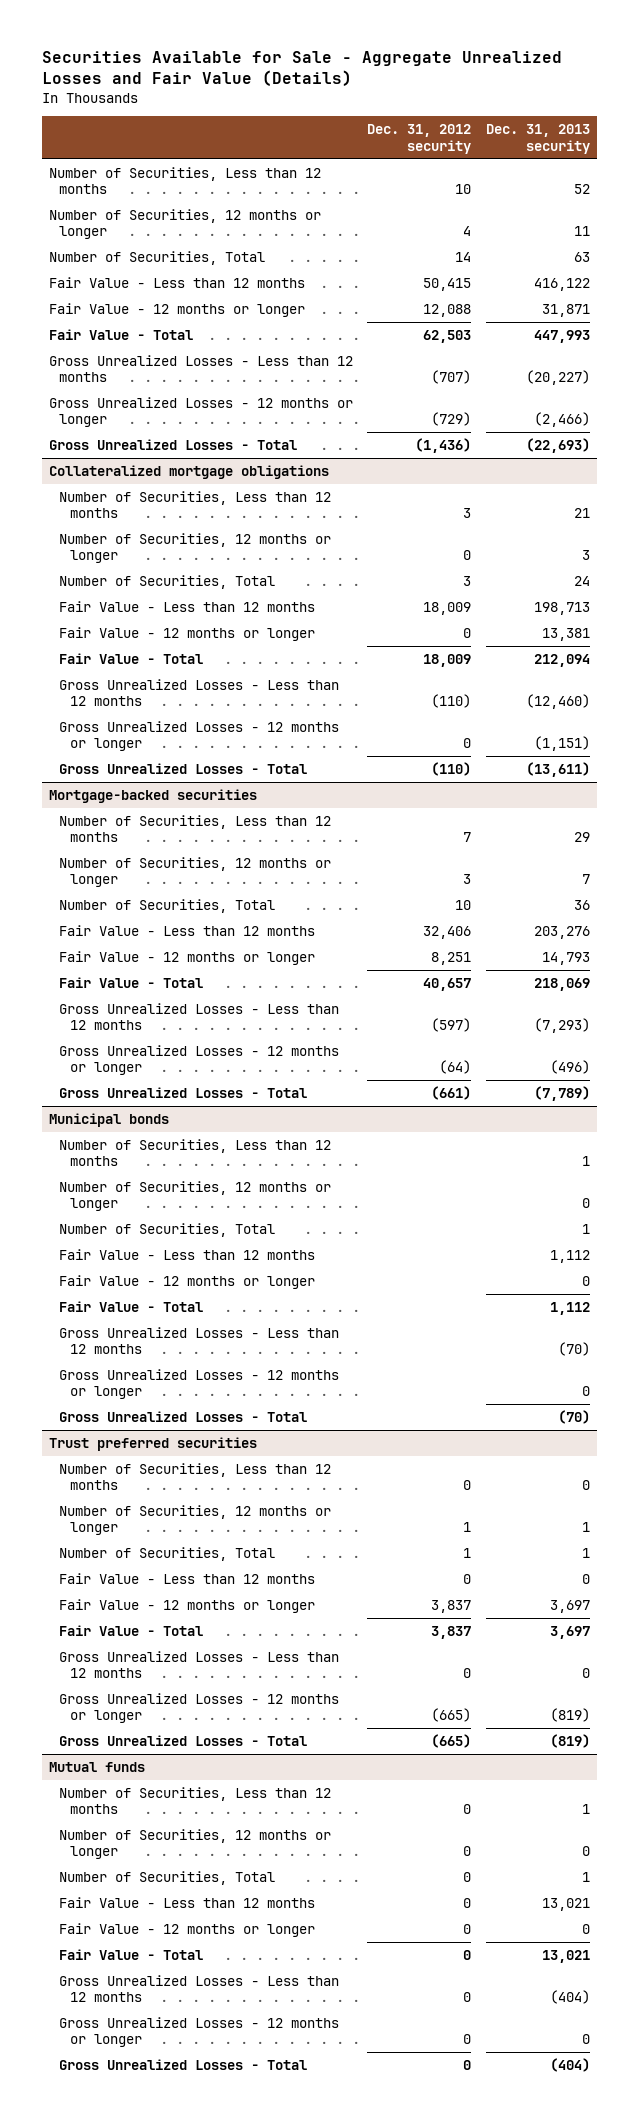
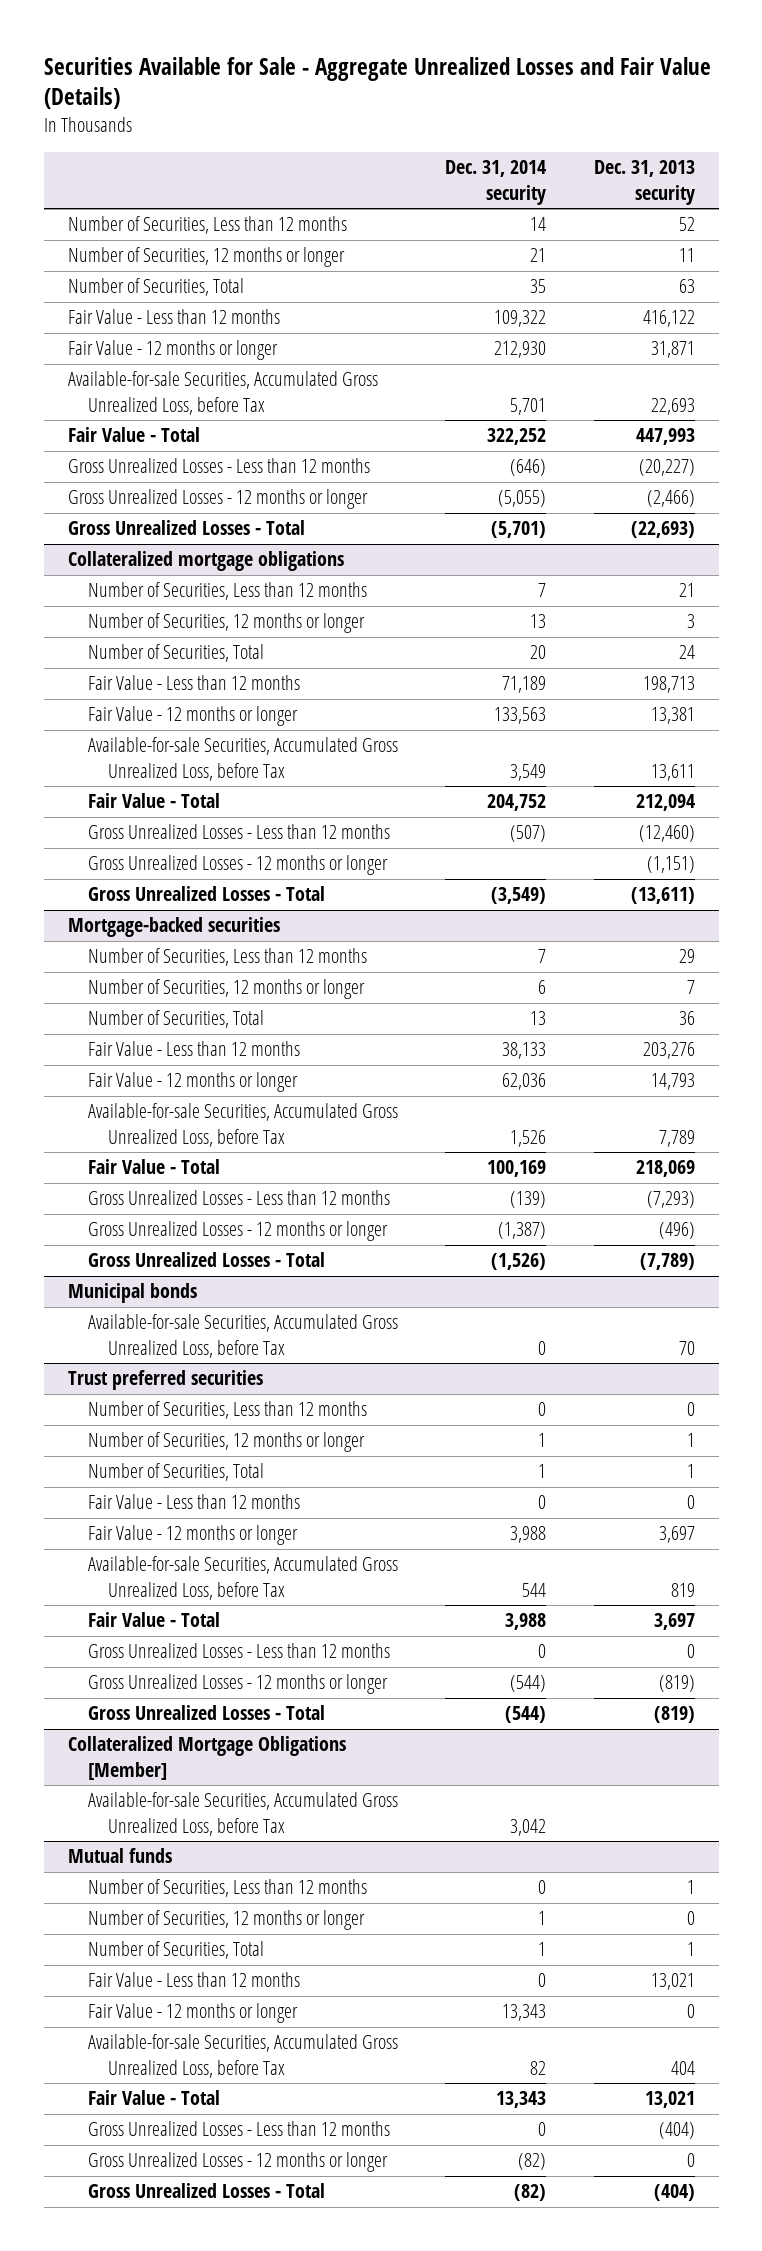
- | Dec. 31, 2012 security | Dec. 31, 2013 security
+ | Dec. 31, 2014 security | Dec. 31, 2013 security
+ Available-for-sale Securities, Accumulated Gross Unrealized Loss, before Tax | 5,701 | 22,693
@ Collateralized mortgage obligations
+ Available-for-sale Securities, Accumulated Gross Unrealized Loss, before Tax | 3,549 | 13,611
@ Mortgage-backed securities
+ Available-for-sale Securities, Accumulated Gross Unrealized Loss, before Tax | 1,526 | 7,789
@ Municipal bonds
- Number of Securities, Less than 12 months | | 1
- Number of Securities, 12 months or longer | | 0
- Number of Securities, Total | | 1
- Fair Value - Less than 12 months | | 1,112
- Fair Value - 12 months or longer | | 0
- Fair Value - Total | | 1,112
- Gross Unrealized Losses - Less than 12 months | | (70)
- Gross Unrealized Losses - 12 months or longer | | 0
- Gross Unrealized Losses - Total | | (70)
+ Available-for-sale Securities, Accumulated Gross Unrealized Loss, before Tax | 0 | 70
@ Trust preferred securities
+ Available-for-sale Securities, Accumulated Gross Unrealized Loss, before Tax | 544 | 819
+ Collateralized Mortgage Obligations [Member]
+ Available-for-sale Securities, Accumulated Gross Unrealized Loss, before Tax | 3,042 |
@ Mutual funds
+ Available-for-sale Securities, Accumulated Gross Unrealized Loss, before Tax | 82 | 404

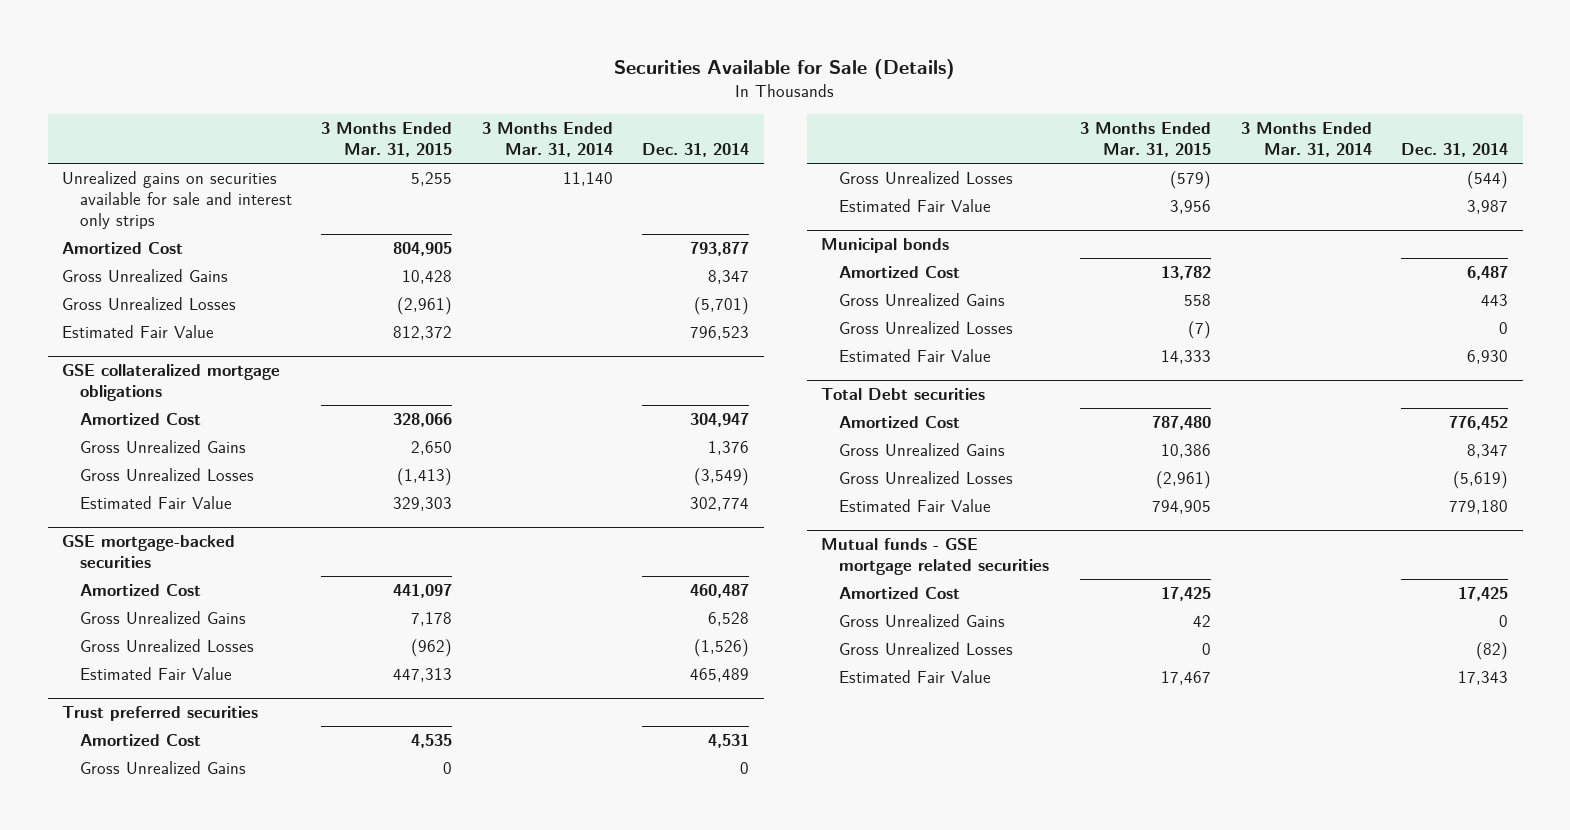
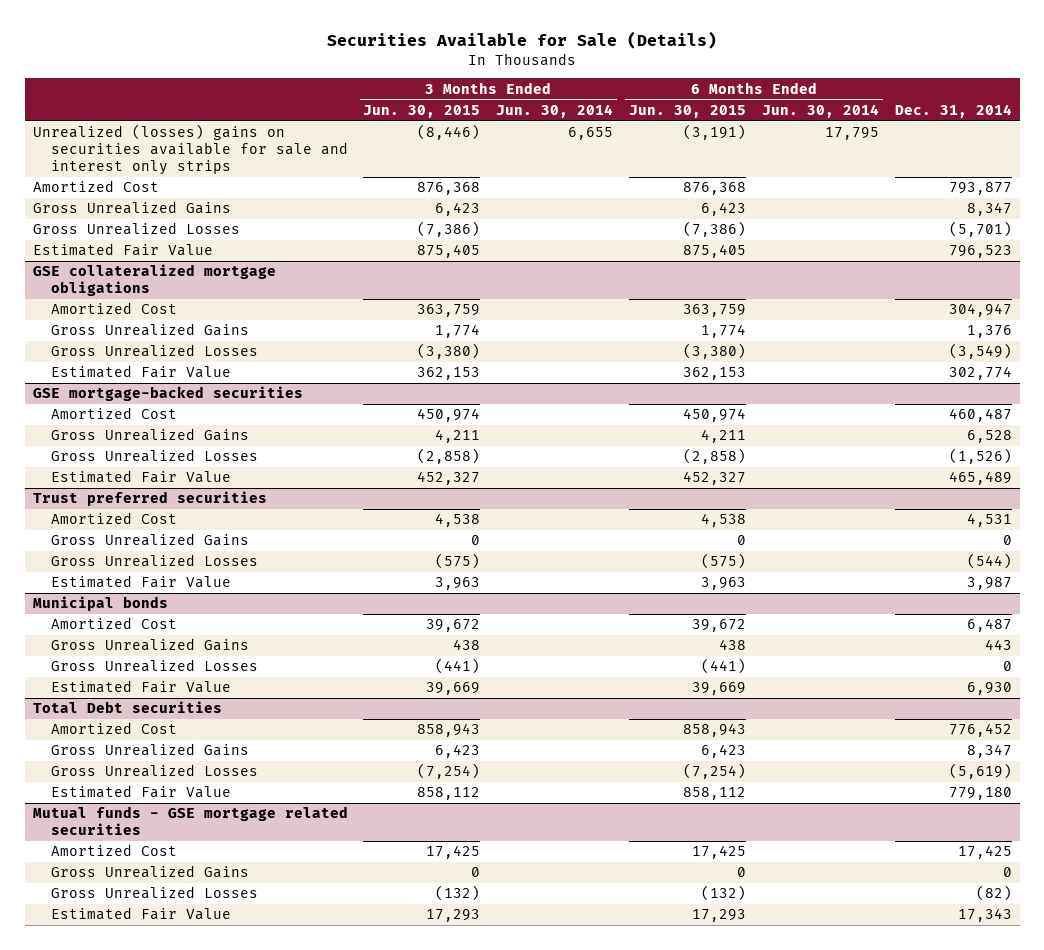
- | 3 Months Ended Mar. 31, 2015 | 3 Months Ended Mar. 31, 2014 | Dec. 31, 2014
+ | 3 Months Ended Jun. 30, 2015 | 3 Months Ended Jun. 30, 2014 | 6 Months Ended Jun. 30, 2015 | 6 Months Ended Jun. 30, 2014 | Dec. 31, 2014
- Unrealized gains on securities available for sale and interest only strips | 5,255 | 11,140 |
+ Unrealized (losses) gains on securities available for sale and interest only strips | (8,446) | 6,655 | (3,191) | 17,795 |

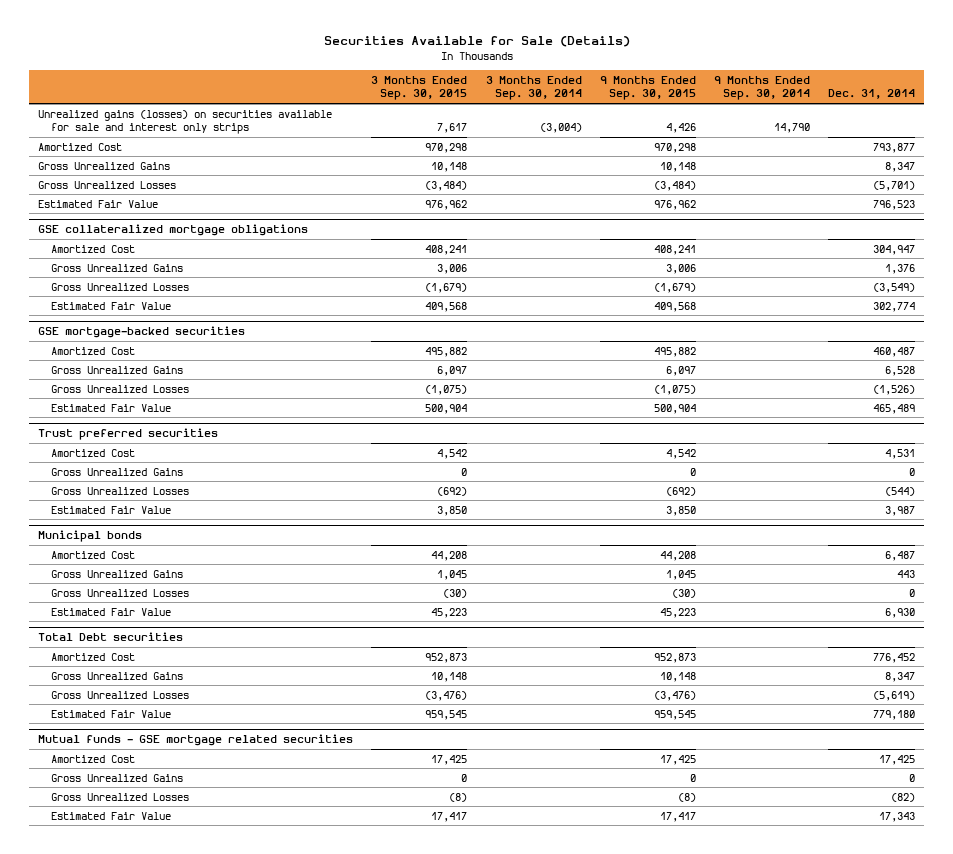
- | 3 Months Ended Jun. 30, 2015 | 3 Months Ended Jun. 30, 2014 | 6 Months Ended Jun. 30, 2015 | 6 Months Ended Jun. 30, 2014 | Dec. 31, 2014
+ | 3 Months Ended Sep. 30, 2015 | 3 Months Ended Sep. 30, 2014 | 9 Months Ended Sep. 30, 2015 | 9 Months Ended Sep. 30, 2014 | Dec. 31, 2014
- Unrealized (losses) gains on securities available for sale and interest only strips | (8,446) | 6,655 | (3,191) | 17,795 |
+ Unrealized gains (losses) on securities available for sale and interest only strips | 7,617 | (3,004) | 4,426 | 14,790 |

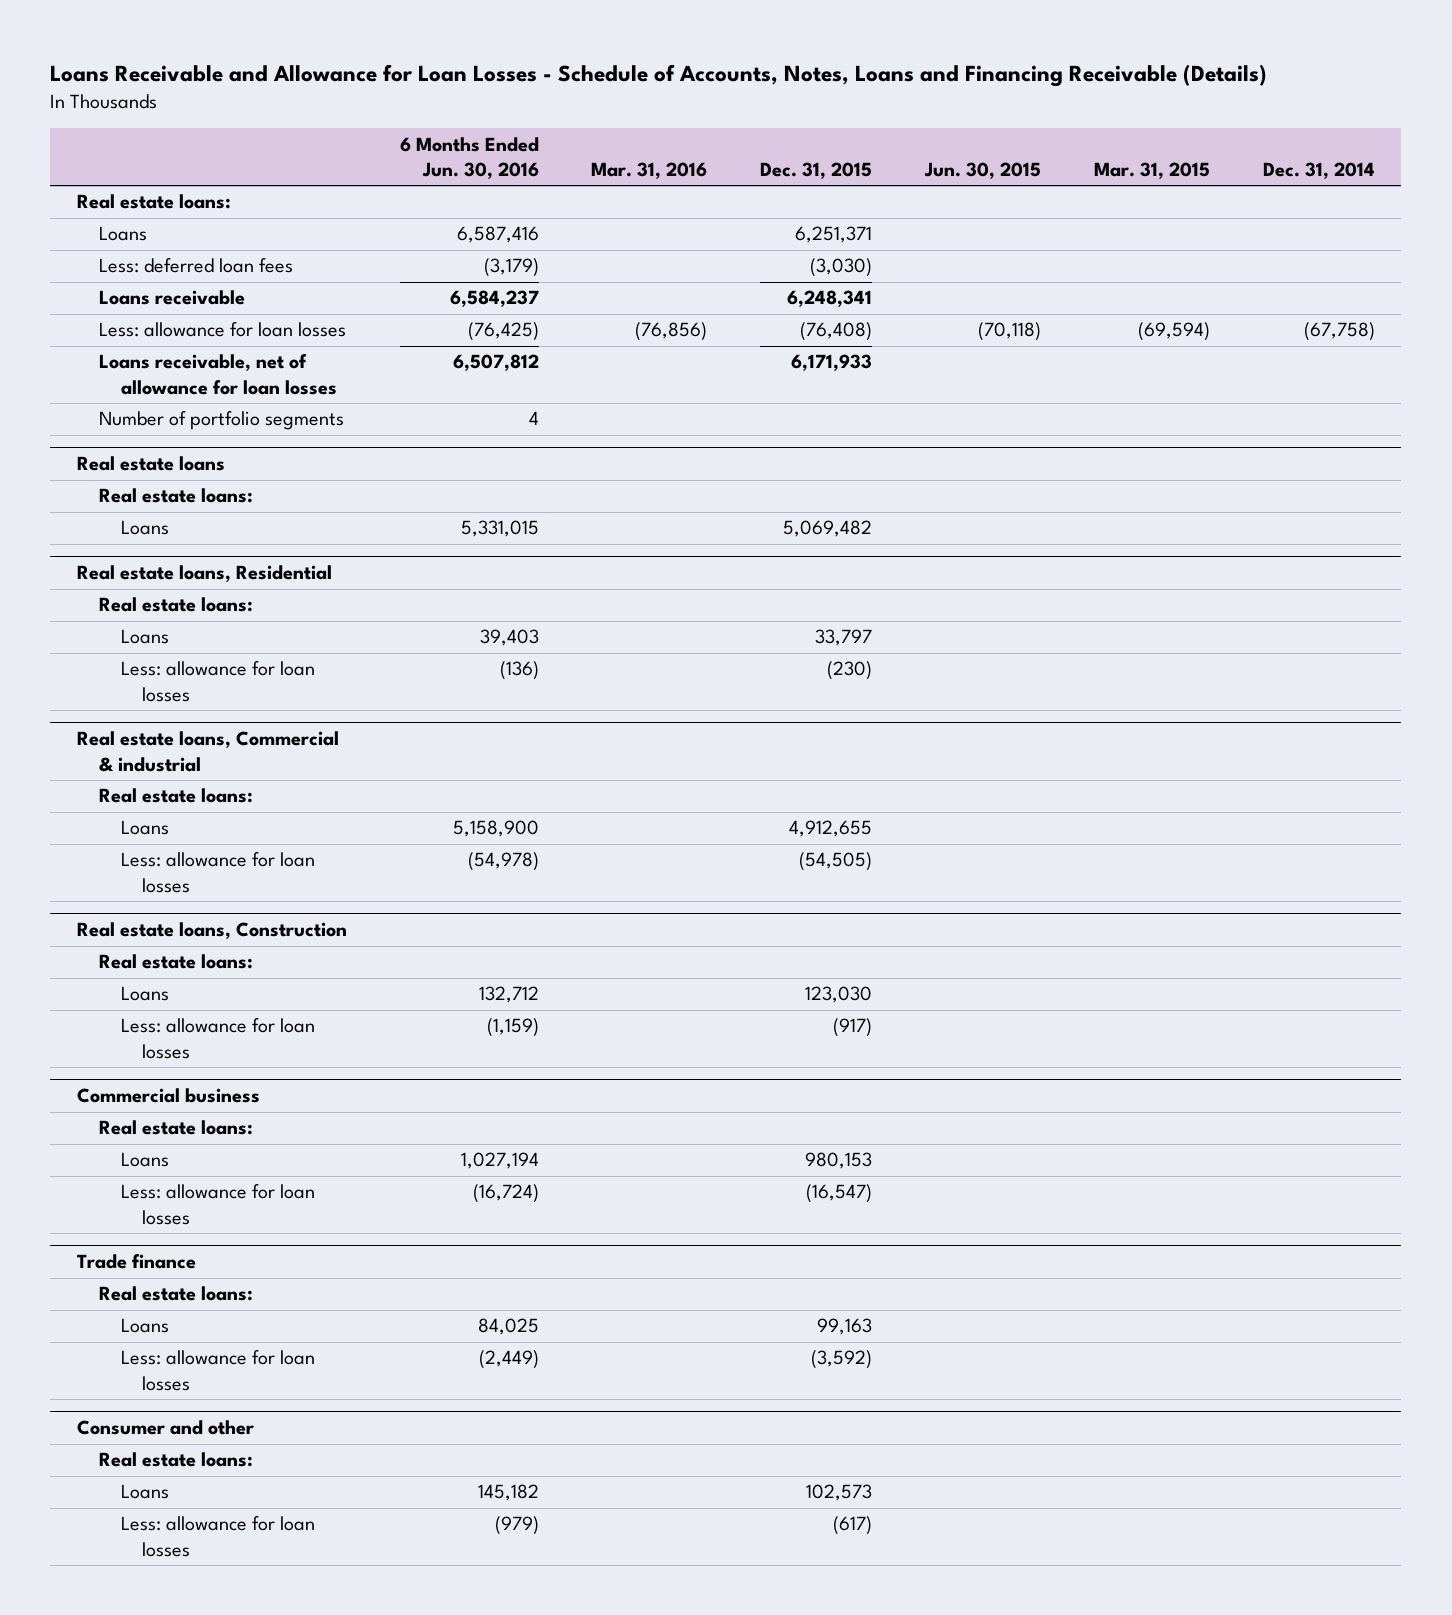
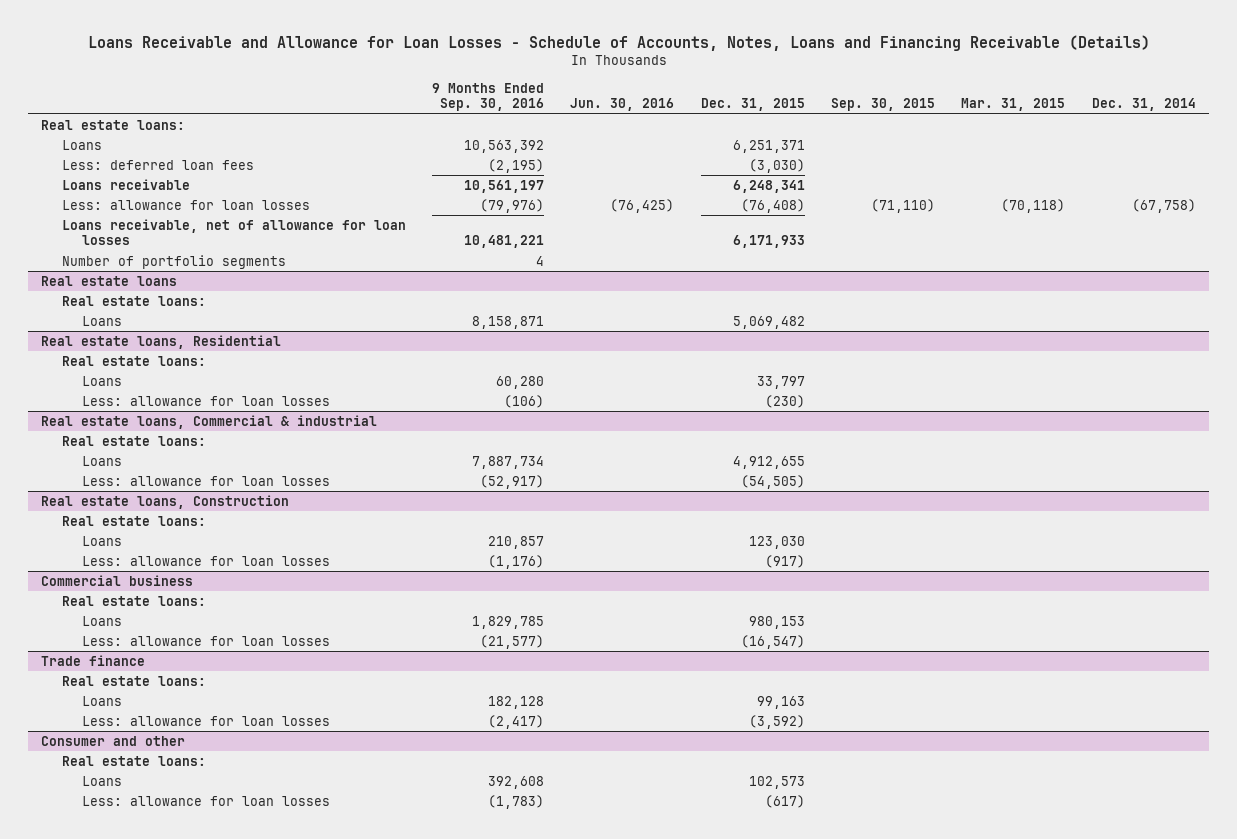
- | 6 Months Ended Jun. 30, 2016 | Mar. 31, 2016 | Dec. 31, 2015 | Jun. 30, 2015 | Mar. 31, 2015 | Dec. 31, 2014
+ | 9 Months Ended Sep. 30, 2016 | Jun. 30, 2016 | Dec. 31, 2015 | Sep. 30, 2015 | Mar. 31, 2015 | Dec. 31, 2014
- Less: allowance for loan losses | (76,425) | (76,856) | (76,408) | (70,118) | (69,594) | (67,758)
+ Less: allowance for loan losses | (79,976) | (76,425) | (76,408) | (71,110) | (70,118) | (67,758)

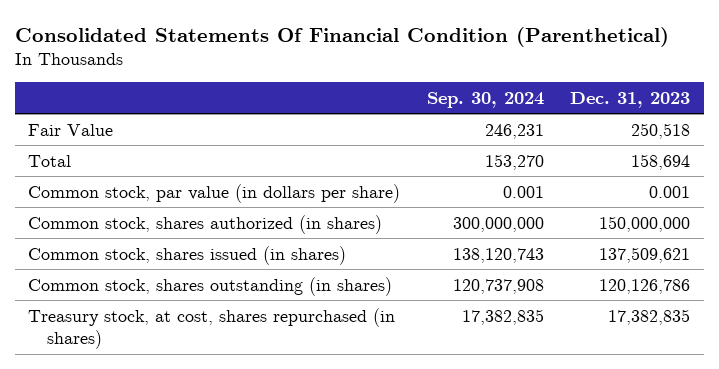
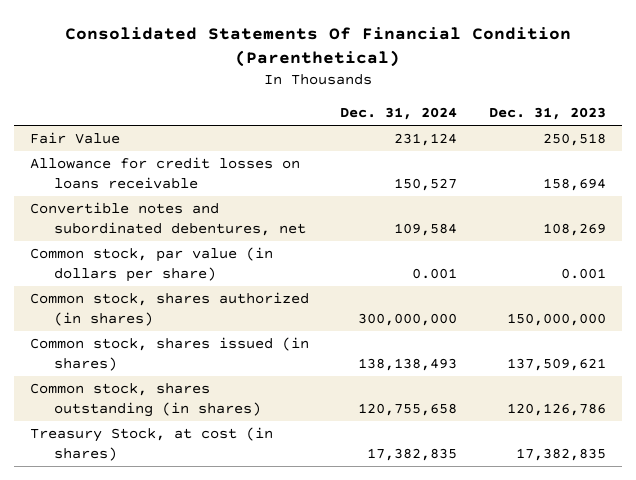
- | Sep. 30, 2024 | Dec. 31, 2023
+ | Dec. 31, 2024 | Dec. 31, 2023
- Total | 153,270 | 158,694
+ Allowance for credit losses on loans receivable | 150,527 | 158,694
+ Convertible notes and subordinated debentures, net | 109,584 | 108,269
- Treasury stock, at cost, shares repurchased (in shares) | 17,382,835 | 17,382,835
+ Treasury Stock, at cost (in shares) | 17,382,835 | 17,382,835

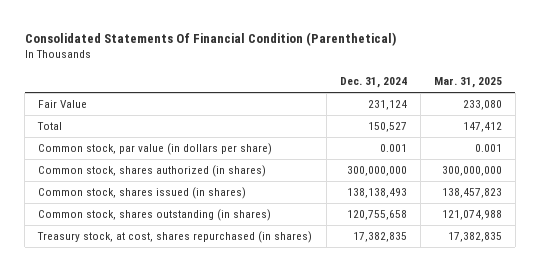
- | Dec. 31, 2024 | Dec. 31, 2023
+ | Dec. 31, 2024 | Mar. 31, 2025
- Allowance for credit losses on loans receivable | 150,527 | 158,694
- Convertible notes and subordinated debentures, net | 109,584 | 108,269
+ Total | 150,527 | 147,412
- Treasury Stock, at cost (in shares) | 17,382,835 | 17,382,835
+ Treasury stock, at cost, shares repurchased (in shares) | 17,382,835 | 17,382,835

